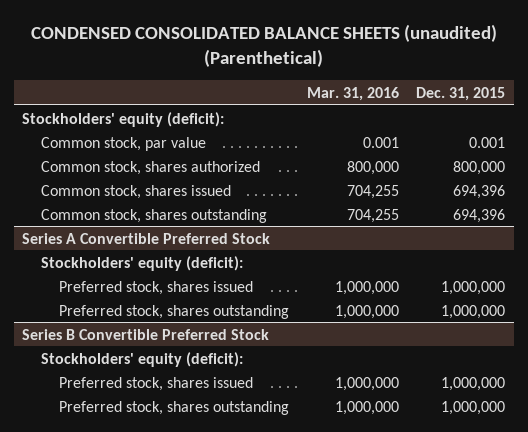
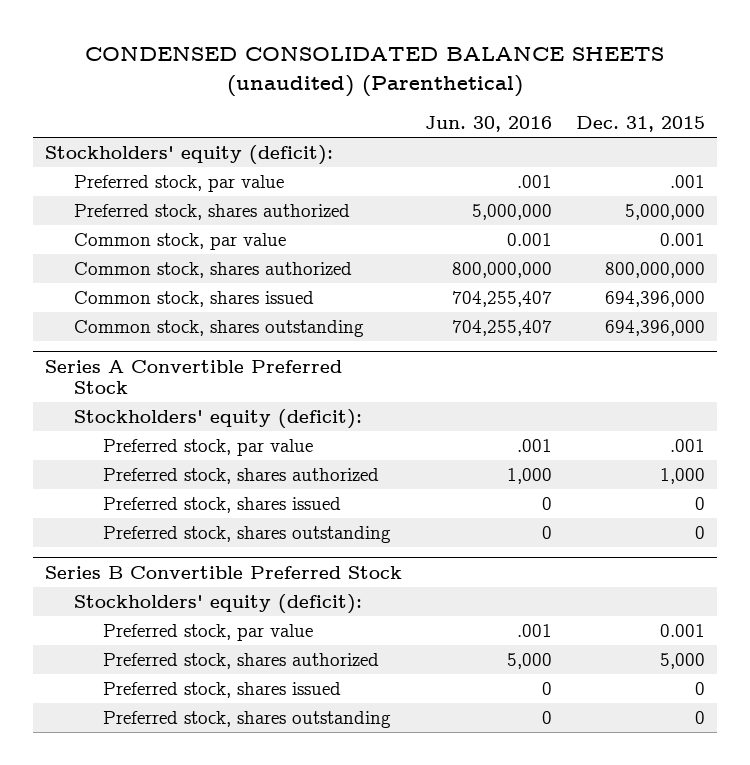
- | Mar. 31, 2016 | Dec. 31, 2015
+ | Jun. 30, 2016 | Dec. 31, 2015
+ Preferred stock, par value | .001 | .001
+ Preferred stock, shares authorized | 5,000,000 | 5,000,000
- Common stock, shares authorized | 800,000 | 800,000
- Common stock, shares issued | 704,255 | 694,396
- Common stock, shares outstanding | 704,255 | 694,396
+ Common stock, shares authorized | 800,000,000 | 800,000,000
+ Common stock, shares issued | 704,255,407 | 694,396,000
+ Common stock, shares outstanding | 704,255,407 | 694,396,000
@ Series A Convertible Preferred Stock
- Preferred stock, shares issued | 1,000,000 | 1,000,000
- Preferred stock, shares outstanding | 1,000,000 | 1,000,000
+ Preferred stock, par value | .001 | .001
+ Preferred stock, shares authorized | 1,000 | 1,000
+ Preferred stock, shares issued | 0 | 0
+ Preferred stock, shares outstanding | 0 | 0
@ Series B Convertible Preferred Stock
- Preferred stock, shares issued | 1,000,000 | 1,000,000
- Preferred stock, shares outstanding | 1,000,000 | 1,000,000
+ Preferred stock, par value | .001 | 0.001
+ Preferred stock, shares authorized | 5,000 | 5,000
+ Preferred stock, shares issued | 0 | 0
+ Preferred stock, shares outstanding | 0 | 0

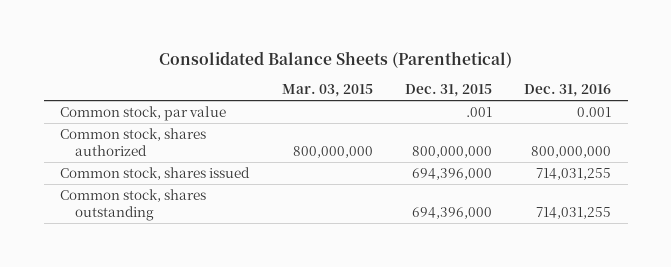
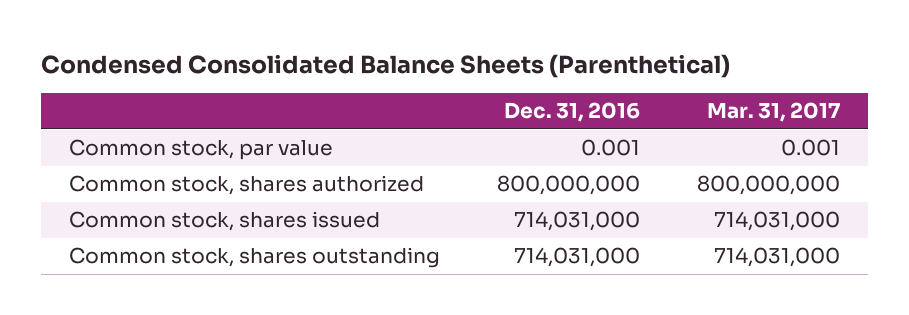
- Consolidated Balance Sheets (Parenthetical)
+ Condensed Consolidated Balance Sheets (Parenthetical)
- | Mar. 03, 2015 | Dec. 31, 2015 | Dec. 31, 2016
+ | Dec. 31, 2016 | Mar. 31, 2017
- Common stock, shares issued | | 694,396,000 | 714,031,255
- Common stock, shares outstanding | | 694,396,000 | 714,031,255
+ Common stock, shares issued | 714,031,000 | 714,031,000
+ Common stock, shares outstanding | 714,031,000 | 714,031,000

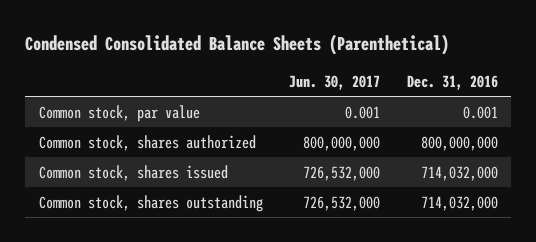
- | Dec. 31, 2016 | Mar. 31, 2017
+ | Jun. 30, 2017 | Dec. 31, 2016
- Common stock, shares issued | 714,031,000 | 714,031,000
- Common stock, shares outstanding | 714,031,000 | 714,031,000
+ Common stock, shares issued | 726,532,000 | 714,032,000
+ Common stock, shares outstanding | 726,532,000 | 714,032,000

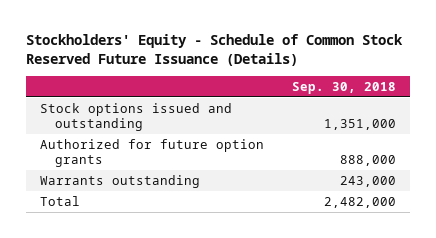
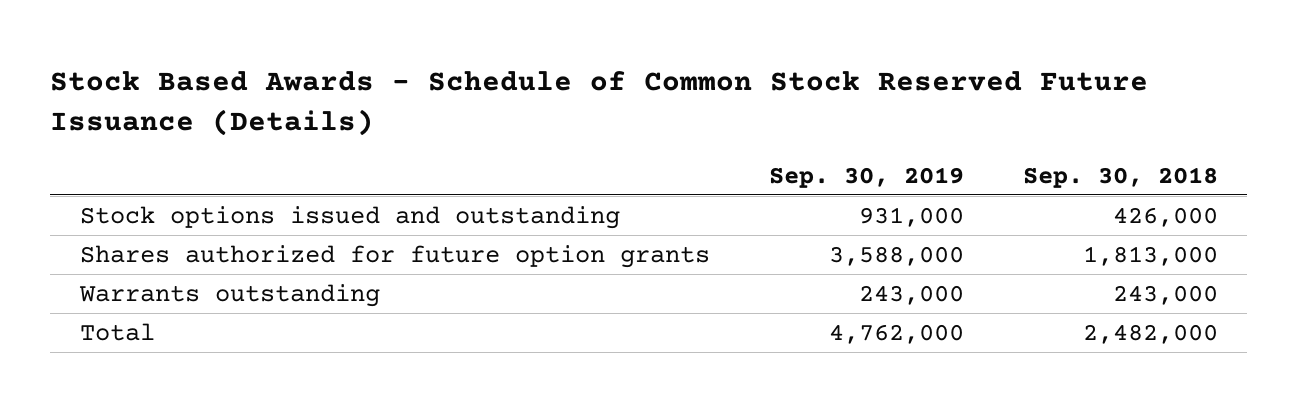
- Stockholders' Equity - Schedule of Common Stock Reserved Future Issuance (Details)
+ Stock Based Awards - Schedule of Common Stock Reserved Future Issuance (Details)
- | Sep. 30, 2018
+ | Sep. 30, 2019 | Sep. 30, 2018
- Stock options issued and outstanding | 1,351,000
- Authorized for future option grants | 888,000
+ Stock options issued and outstanding | 931,000 | 426,000
+ Shares authorized for future option grants | 3,588,000 | 1,813,000

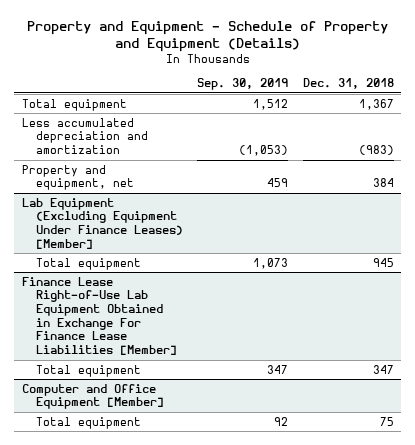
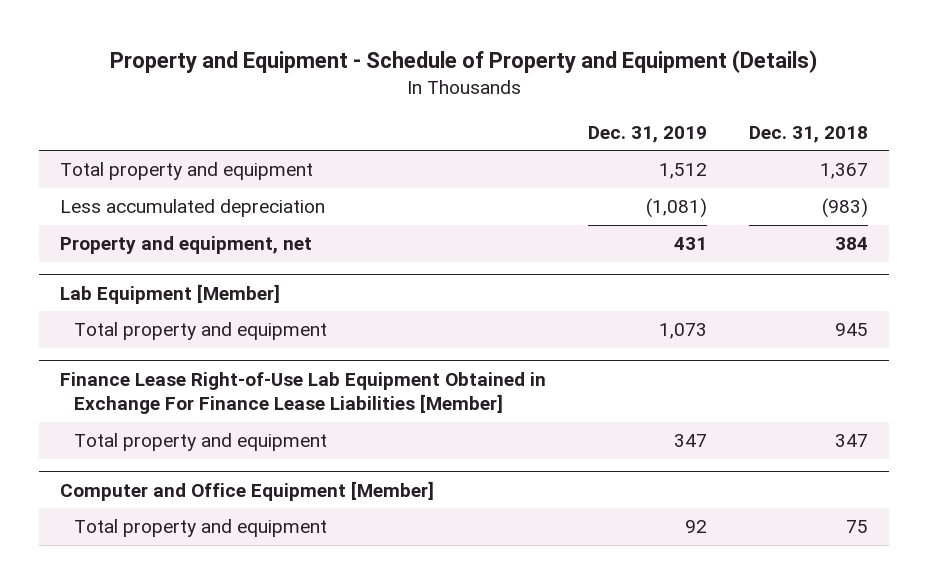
- | Sep. 30, 2019 | Dec. 31, 2018
+ | Dec. 31, 2019 | Dec. 31, 2018
- Total equipment | 1,512 | 1,367
- Less accumulated depreciation and amortization | (1,053) | (983)
+ Total property and equipment | 1,512 | 1,367
+ Less accumulated depreciation | (1,081) | (983)
- Lab Equipment (Excluding Equipment Under Finance Leases) [Member]
- Total equipment | 1,073 | 945
+ Lab Equipment [Member]
+ Total property and equipment | 1,073 | 945
@ Finance Lease Right-of-Use Lab Equipment Obtained in Exchange For Finance Lease Liabilities [Member]
- Total equipment | 347 | 347
+ Total property and equipment | 347 | 347
@ Computer and Office Equipment [Member]
- Total equipment | 92 | 75
+ Total property and equipment | 92 | 75

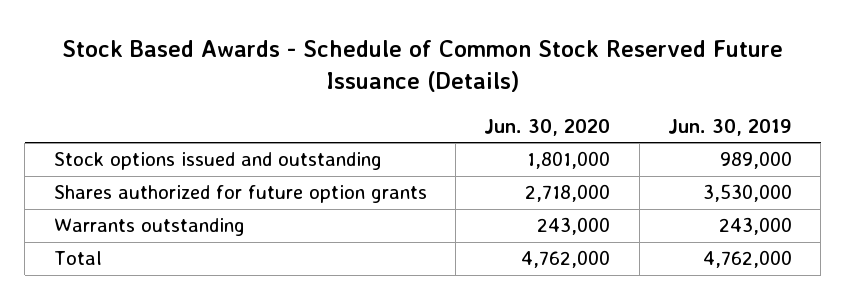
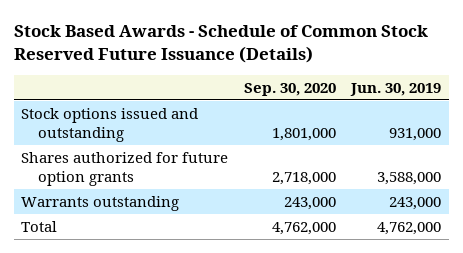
- | Jun. 30, 2020 | Jun. 30, 2019
+ | Sep. 30, 2020 | Jun. 30, 2019
- Stock options issued and outstanding | 1,801,000 | 989,000
- Shares authorized for future option grants | 2,718,000 | 3,530,000
+ Stock options issued and outstanding | 1,801,000 | 931,000
+ Shares authorized for future option grants | 2,718,000 | 3,588,000

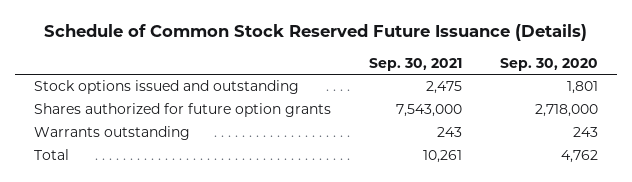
- Stock Based Awards - Schedule of Common Stock Reserved Future Issuance (Details)
+ Schedule of Common Stock Reserved Future Issuance (Details)
- | Sep. 30, 2020 | Jun. 30, 2019
+ | Sep. 30, 2021 | Sep. 30, 2020
- Stock options issued and outstanding | 1,801,000 | 931,000
+ Stock options issued and outstanding | 2,475 | 1,801
- Warrants outstanding | 243,000 | 243,000
- Total | 4,762,000 | 4,762,000
+ Warrants outstanding | 243 | 243
+ Total | 10,261 | 4,762

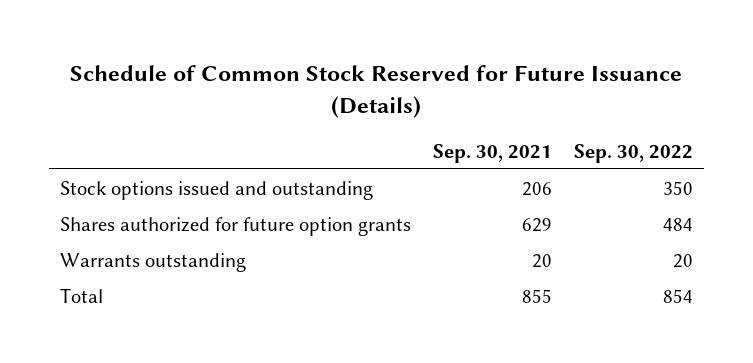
- Schedule of Common Stock Reserved Future Issuance (Details)
+ Schedule of Common Stock Reserved for Future Issuance (Details)
- | Sep. 30, 2021 | Sep. 30, 2020
+ | Sep. 30, 2021 | Sep. 30, 2022
- Stock options issued and outstanding | 2,475 | 1,801
- Shares authorized for future option grants | 7,543,000 | 2,718,000
- Warrants outstanding | 243 | 243
- Total | 10,261 | 4,762
+ Stock options issued and outstanding | 206 | 350
+ Shares authorized for future option grants | 629 | 484
+ Warrants outstanding | 20 | 20
+ Total | 855 | 854

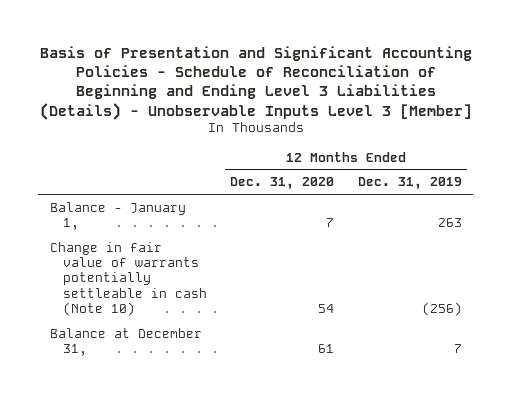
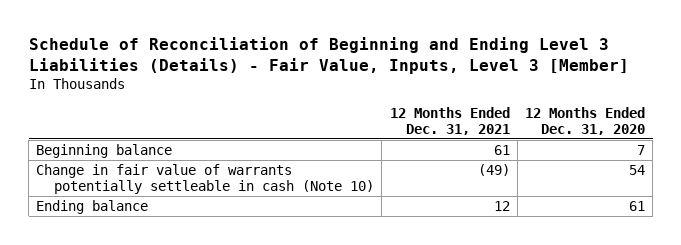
- Basis of Presentation and Significant Accounting Policies - Schedule of Reconciliation of Beginning and Ending Level 3 Liabilities (Details) - Unobservable Inputs Level 3 [Member]
+ Schedule of Reconciliation of Beginning and Ending Level 3 Liabilities (Details) - Fair Value, Inputs, Level 3 [Member]
- | 12 Months Ended Dec. 31, 2020 | 12 Months Ended Dec. 31, 2019
+ | 12 Months Ended Dec. 31, 2021 | 12 Months Ended Dec. 31, 2020
- Balance - January 1, | 7 | 263
+ Beginning balance | 61 | 7
- Balance at December 31, | 61 | 7
+ Ending balance | 12 | 61

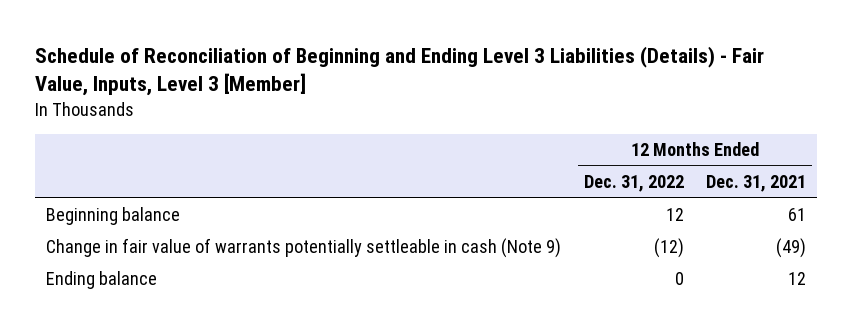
- | 12 Months Ended Dec. 31, 2021 | 12 Months Ended Dec. 31, 2020
+ | 12 Months Ended Dec. 31, 2022 | 12 Months Ended Dec. 31, 2021
- Change in fair value of warrants potentially settleable in cash (Note 10) | (49) | 54
+ Change in fair value of warrants potentially settleable in cash (Note 9) | (12) | (49)

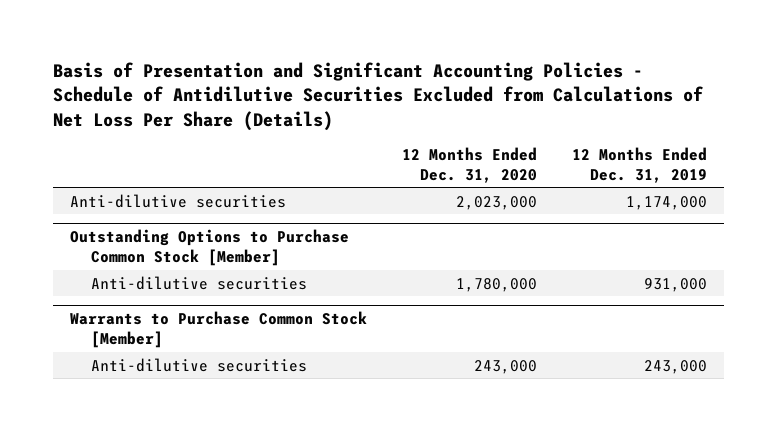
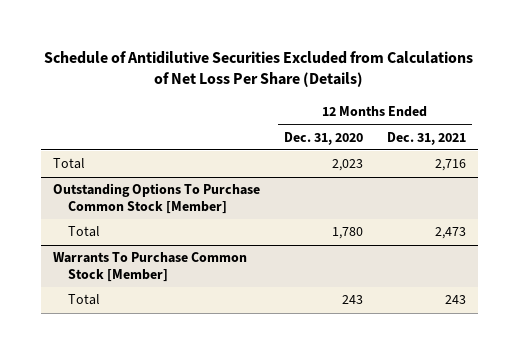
- Basis of Presentation and Significant Accounting Policies - Schedule of Antidilutive Securities Excluded from Calculations of Net Loss Per Share (Details)
+ Schedule of Antidilutive Securities Excluded from Calculations of Net Loss Per Share (Details)
- | 12 Months Ended Dec. 31, 2020 | 12 Months Ended Dec. 31, 2019
+ | 12 Months Ended Dec. 31, 2020 | 12 Months Ended Dec. 31, 2021
- Anti-dilutive securities | 2,023,000 | 1,174,000
- Outstanding Options to Purchase Common Stock [Member]
- Anti-dilutive securities | 1,780,000 | 931,000
- Warrants to Purchase Common Stock [Member]
- Anti-dilutive securities | 243,000 | 243,000
+ Total | 2,023 | 2,716
+ Outstanding Options To Purchase Common Stock [Member]
+ Total | 1,780 | 2,473
+ Warrants To Purchase Common Stock [Member]
+ Total | 243 | 243

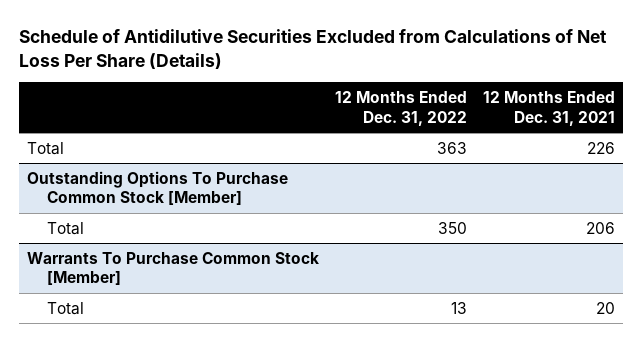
- | 12 Months Ended Dec. 31, 2020 | 12 Months Ended Dec. 31, 2021
+ | 12 Months Ended Dec. 31, 2022 | 12 Months Ended Dec. 31, 2021
- Total | 2,023 | 2,716
+ Total | 363 | 226
@ Outstanding Options To Purchase Common Stock [Member]
- Total | 1,780 | 2,473
+ Total | 350 | 206
@ Warrants To Purchase Common Stock [Member]
- Total | 243 | 243
+ Total | 13 | 20

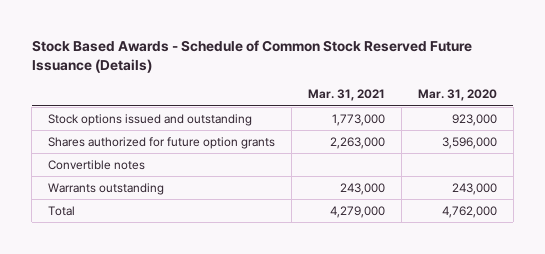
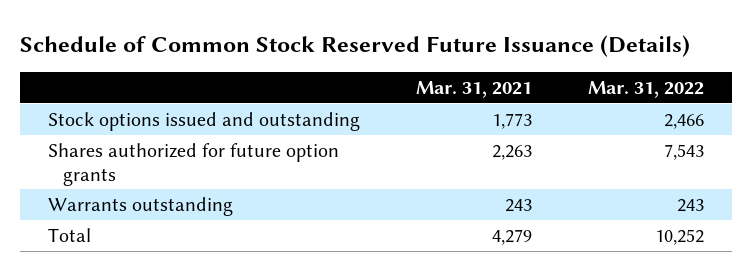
- Stock Based Awards - Schedule of Common Stock Reserved Future Issuance (Details)
+ Schedule of Common Stock Reserved Future Issuance (Details)
- | Mar. 31, 2021 | Mar. 31, 2020
+ | Mar. 31, 2021 | Mar. 31, 2022
- Stock options issued and outstanding | 1,773,000 | 923,000
- Shares authorized for future option grants | 2,263,000 | 3,596,000
- Convertible notes
- Warrants outstanding | 243,000 | 243,000
- Total | 4,279,000 | 4,762,000
+ Stock options issued and outstanding | 1,773 | 2,466
+ Shares authorized for future option grants | 2,263 | 7,543
+ Warrants outstanding | 243 | 243
+ Total | 4,279 | 10,252

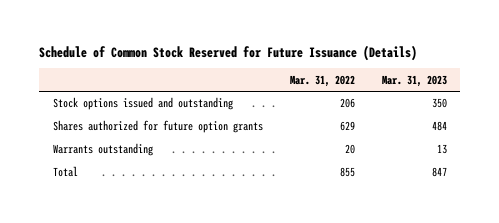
- Schedule of Common Stock Reserved Future Issuance (Details)
+ Schedule of Common Stock Reserved for Future Issuance (Details)
- | Mar. 31, 2021 | Mar. 31, 2022
+ | Mar. 31, 2022 | Mar. 31, 2023
- Stock options issued and outstanding | 1,773 | 2,466
- Shares authorized for future option grants | 2,263 | 7,543
- Warrants outstanding | 243 | 243
- Total | 4,279 | 10,252
+ Stock options issued and outstanding | 206 | 350
+ Shares authorized for future option grants | 629 | 484
+ Warrants outstanding | 20 | 13
+ Total | 855 | 847

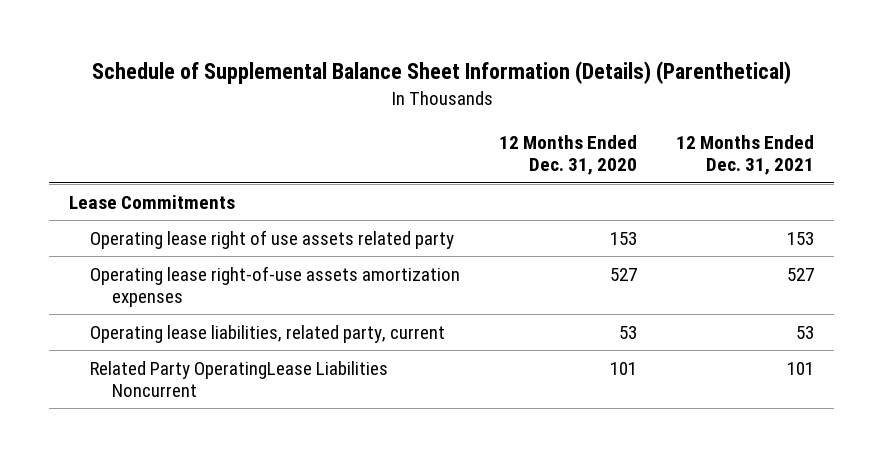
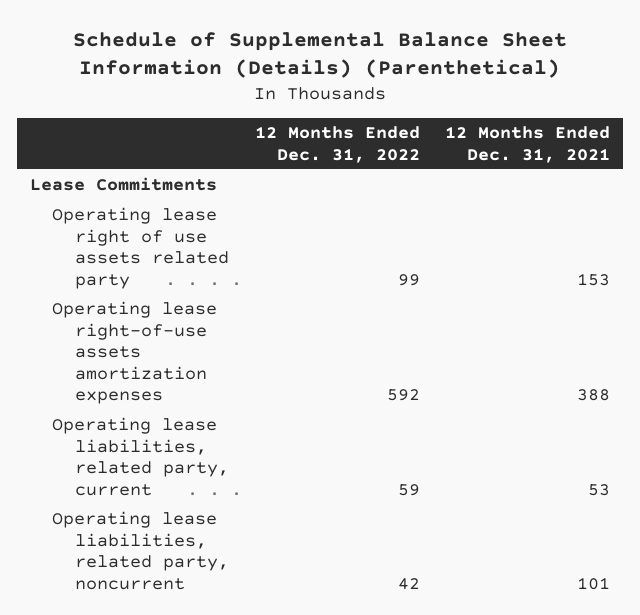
- | 12 Months Ended Dec. 31, 2020 | 12 Months Ended Dec. 31, 2021
+ | 12 Months Ended Dec. 31, 2022 | 12 Months Ended Dec. 31, 2021
- Operating lease right-of-use assets amortization expenses | 527 | 527
+ Operating lease right-of-use assets amortization expenses | 592 | 388
- Related Party OperatingLease Liabilities Noncurrent | 101 | 101
+ Operating lease liabilities, related party, noncurrent | 42 | 101

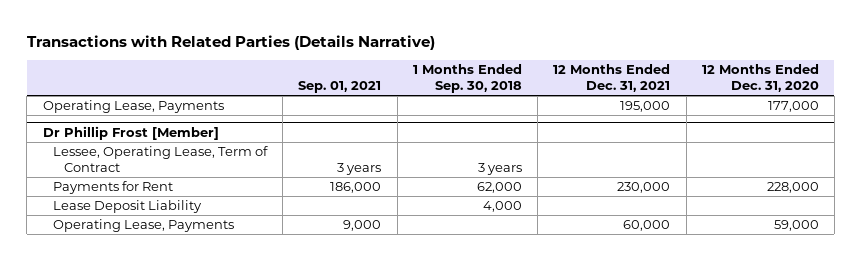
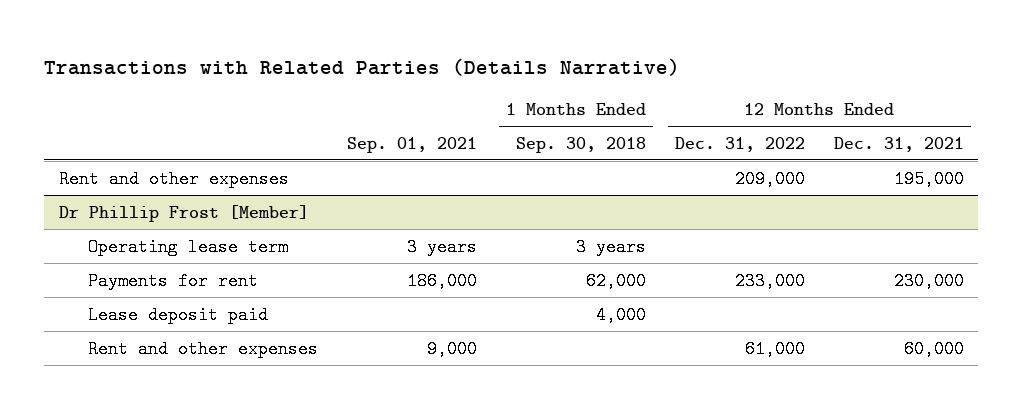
- | Sep. 01, 2021 | 1 Months Ended Sep. 30, 2018 | 12 Months Ended Dec. 31, 2021 | 12 Months Ended Dec. 31, 2020
+ | Sep. 01, 2021 | 1 Months Ended Sep. 30, 2018 | 12 Months Ended Dec. 31, 2022 | 12 Months Ended Dec. 31, 2021
- Operating Lease, Payments | | | 195,000 | 177,000
+ Rent and other expenses | | | 209,000 | 195,000
@ Dr Phillip Frost [Member]
- Lessee, Operating Lease, Term of Contract | 3 years | 3 years | |
- Payments for Rent | 186,000 | 62,000 | 230,000 | 228,000
- Lease Deposit Liability | | 4,000 | |
- Operating Lease, Payments | 9,000 | | 60,000 | 59,000
+ Operating lease term | 3 years | 3 years | |
+ Payments for rent | 186,000 | 62,000 | 233,000 | 230,000
+ Lease deposit paid | | 4,000 | |
+ Rent and other expenses | 9,000 | | 61,000 | 60,000

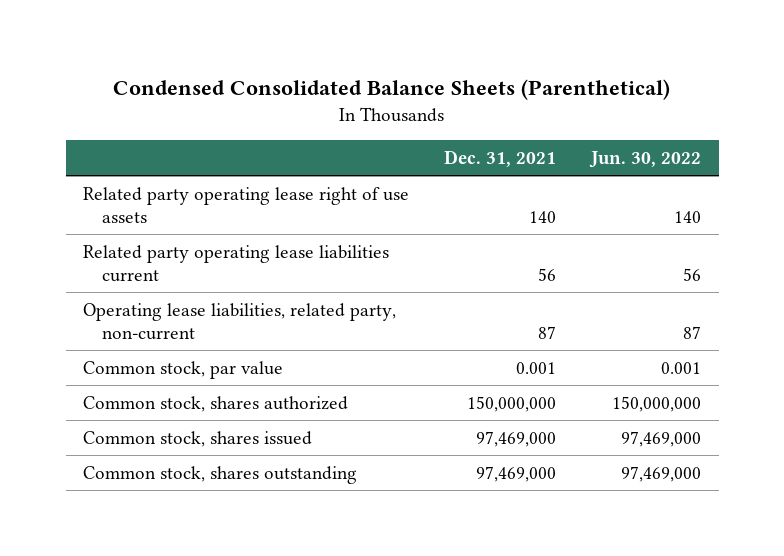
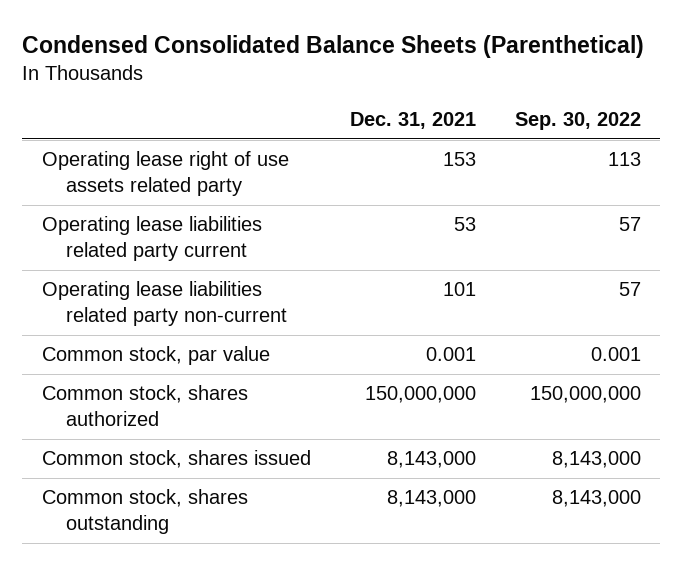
- | Dec. 31, 2021 | Jun. 30, 2022
+ | Dec. 31, 2021 | Sep. 30, 2022
- Related party operating lease right of use assets | 140 | 140
- Related party operating lease liabilities current | 56 | 56
- Operating lease liabilities, related party, non-current | 87 | 87
+ Operating lease right of use assets related party | 153 | 113
+ Operating lease liabilities related party current | 53 | 57
+ Operating lease liabilities related party non-current | 101 | 57
- Common stock, shares issued | 97,469,000 | 97,469,000
- Common stock, shares outstanding | 97,469,000 | 97,469,000
+ Common stock, shares issued | 8,143,000 | 8,143,000
+ Common stock, shares outstanding | 8,143,000 | 8,143,000

